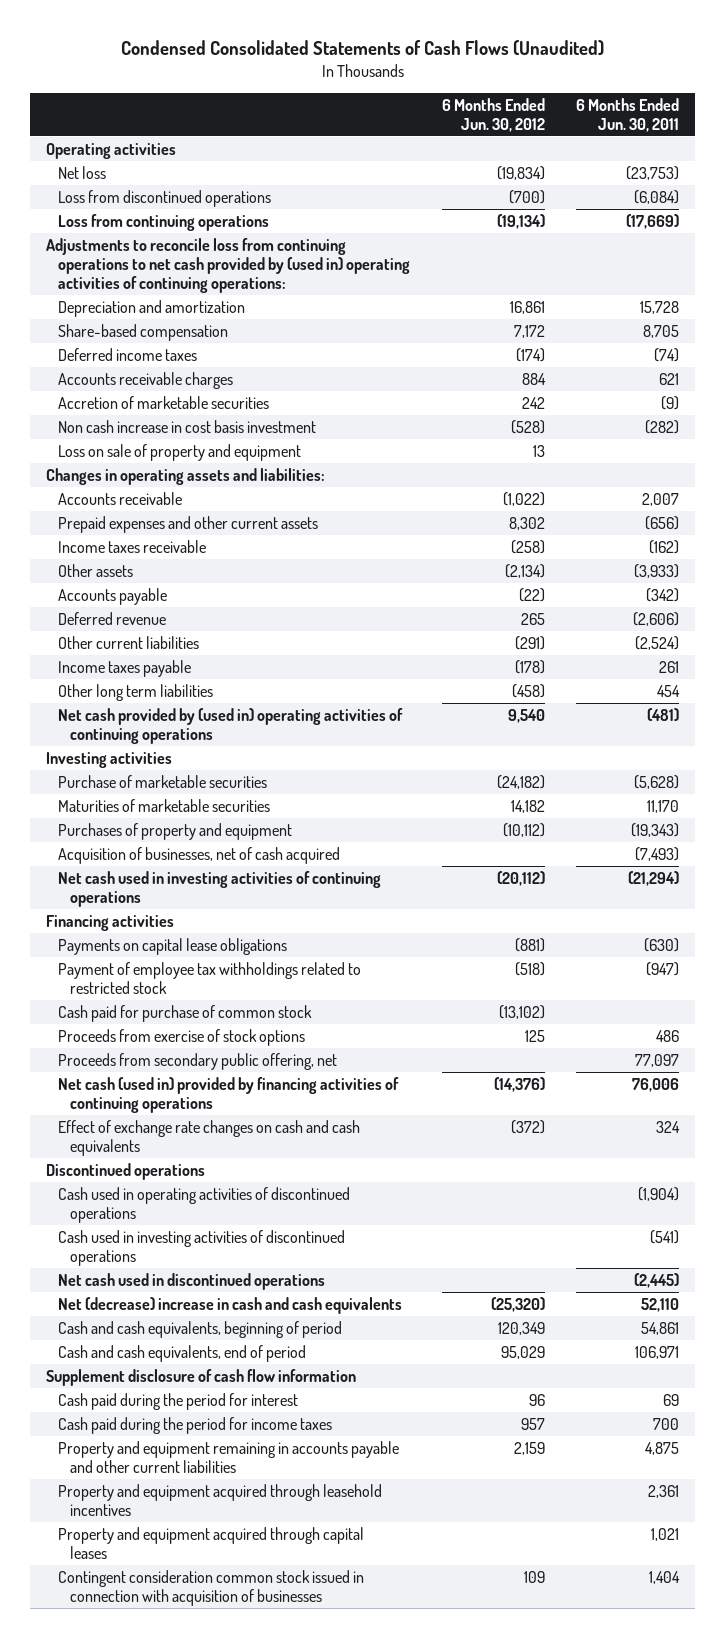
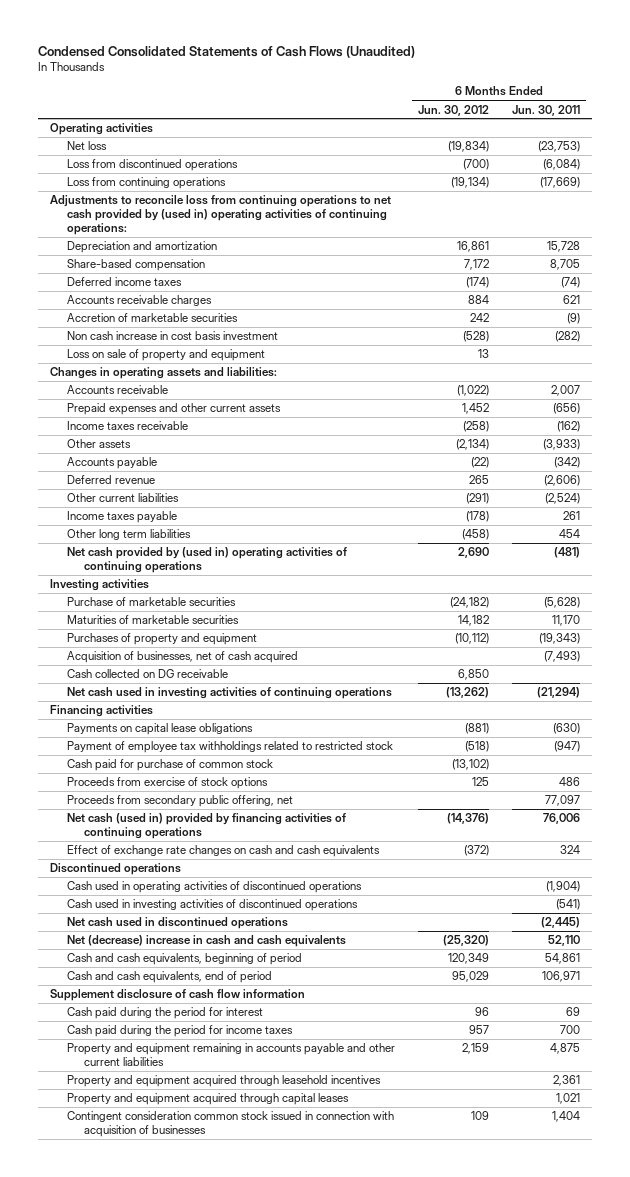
- Prepaid expenses and other current assets | 8,302 | (656)
+ Prepaid expenses and other current assets | 1,452 | (656)
- Net cash provided by (used in) operating activities of continuing operations | 9,540 | (481)
+ Net cash provided by (used in) operating activities of continuing operations | 2,690 | (481)
- Net cash used in investing activities of continuing operations | (20,112) | (21,294)
+ Cash collected on DG receivable | 6,850 |
+ Net cash used in investing activities of continuing operations | (13,262) | (21,294)

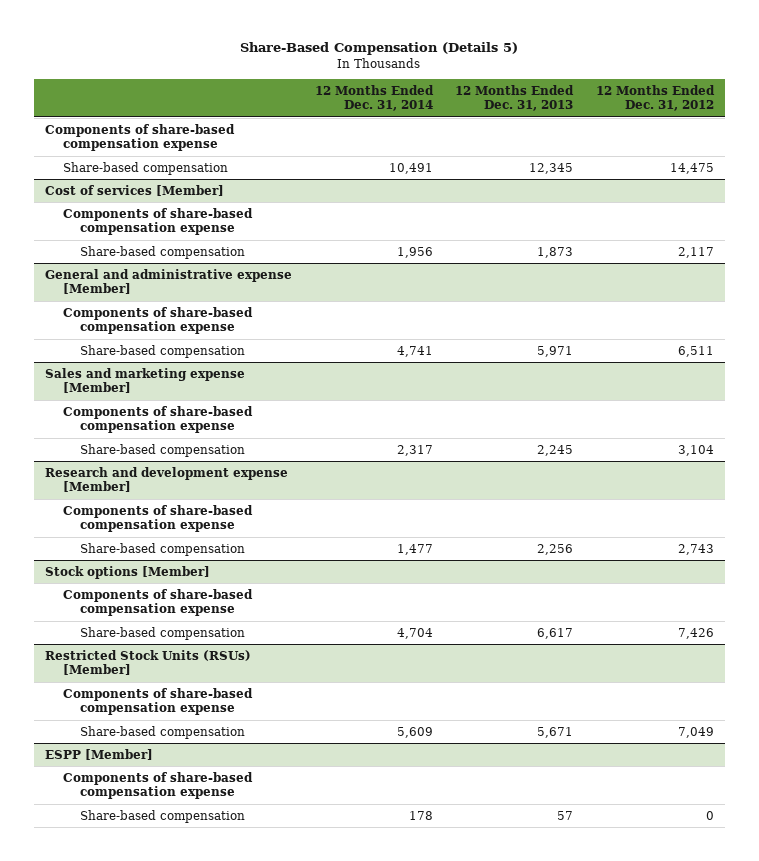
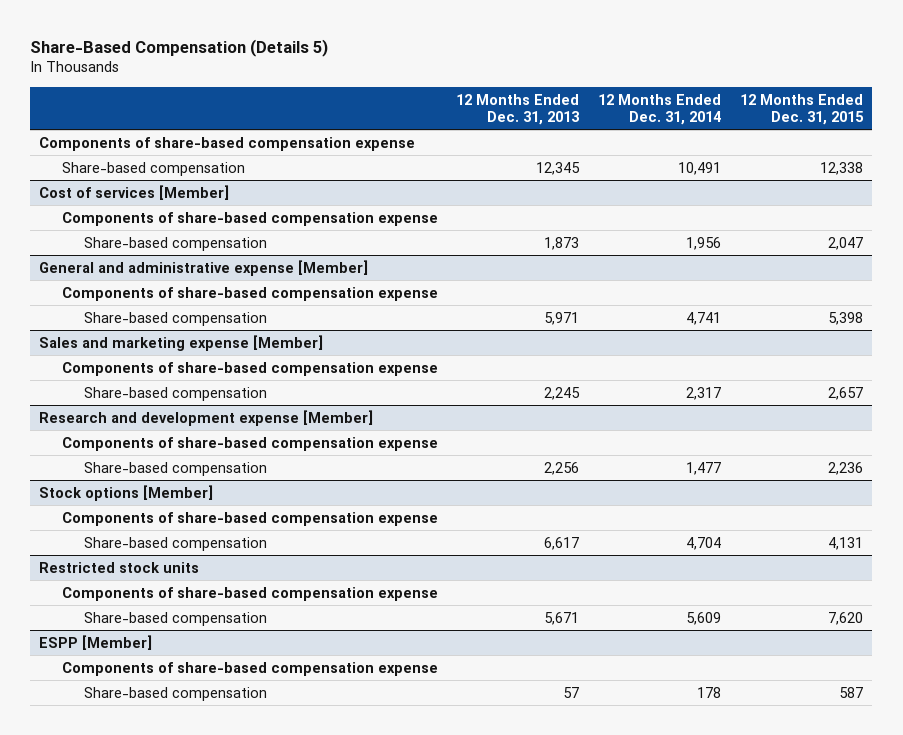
- | 12 Months Ended Dec. 31, 2014 | 12 Months Ended Dec. 31, 2013 | 12 Months Ended Dec. 31, 2012
+ | 12 Months Ended Dec. 31, 2013 | 12 Months Ended Dec. 31, 2014 | 12 Months Ended Dec. 31, 2015
- Restricted Stock Units (RSUs) [Member]
+ Restricted stock units

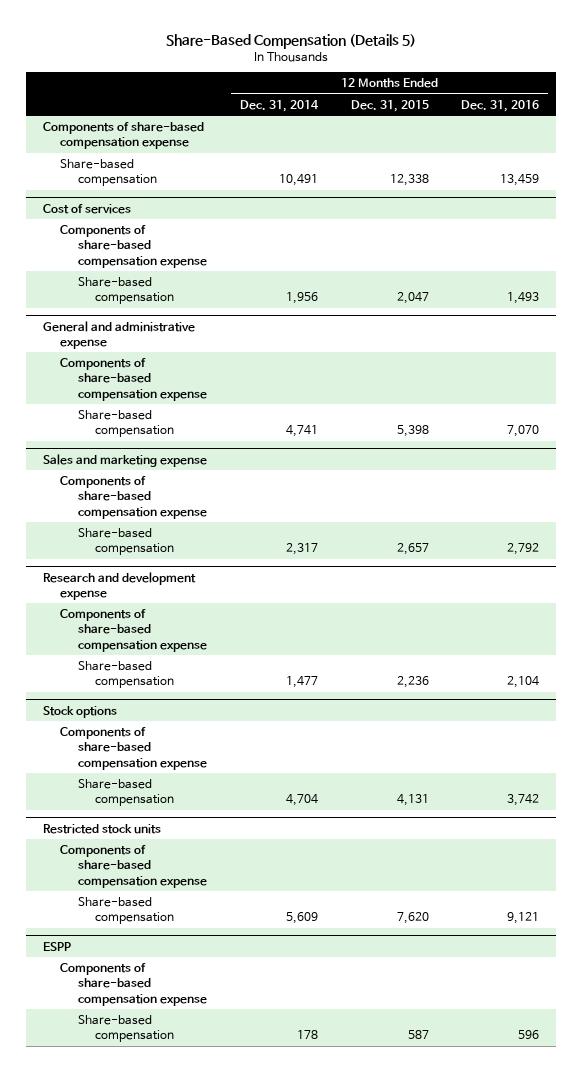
- | 12 Months Ended Dec. 31, 2013 | 12 Months Ended Dec. 31, 2014 | 12 Months Ended Dec. 31, 2015
+ | 12 Months Ended Dec. 31, 2014 | 12 Months Ended Dec. 31, 2015 | 12 Months Ended Dec. 31, 2016
- Cost of services [Member]
+ Cost of services
- General and administrative expense [Member]
+ General and administrative expense
- Sales and marketing expense [Member]
+ Sales and marketing expense
- Research and development expense [Member]
+ Research and development expense
- Stock options [Member]
+ Stock options
- ESPP [Member]
+ ESPP

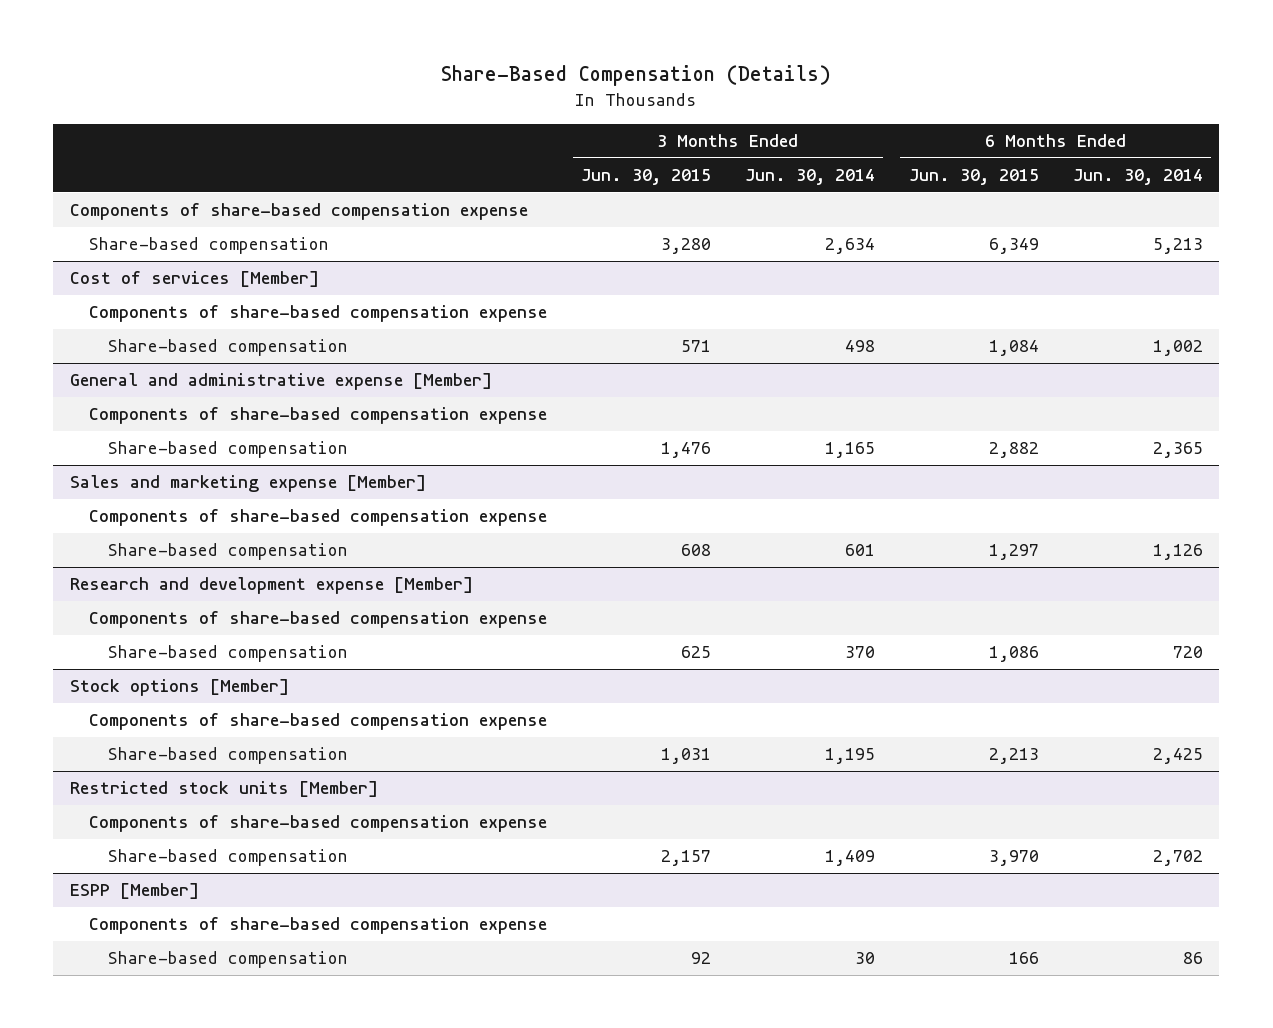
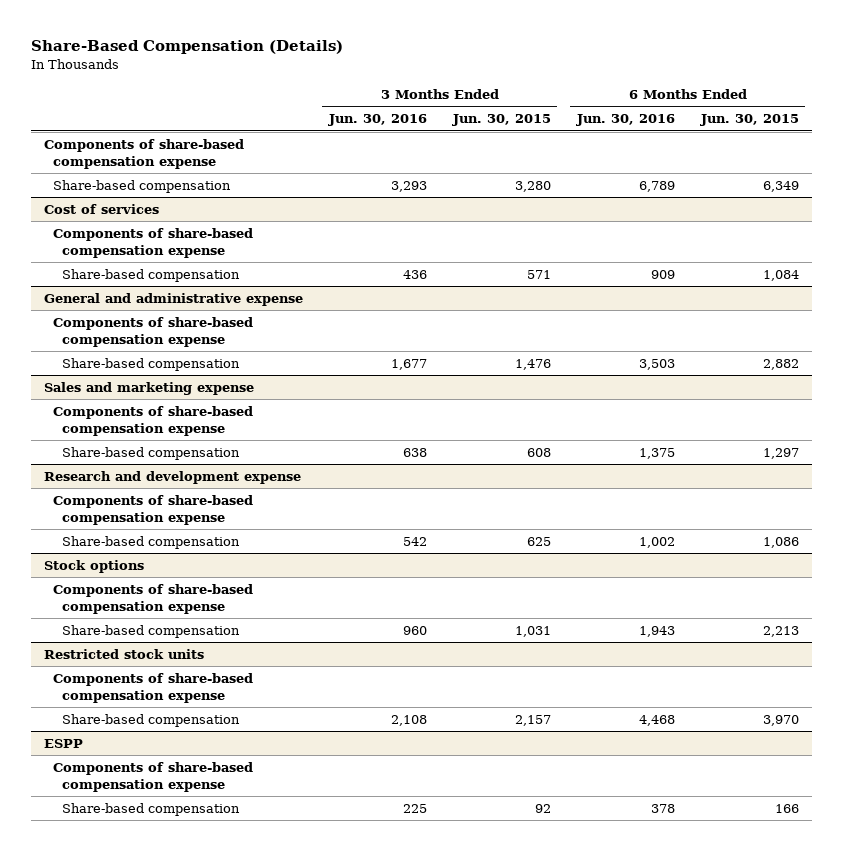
- | 3 Months Ended Jun. 30, 2015 | 3 Months Ended Jun. 30, 2014 | 6 Months Ended Jun. 30, 2015 | 6 Months Ended Jun. 30, 2014
+ | 3 Months Ended Jun. 30, 2016 | 3 Months Ended Jun. 30, 2015 | 6 Months Ended Jun. 30, 2016 | 6 Months Ended Jun. 30, 2015
- Cost of services [Member]
+ Cost of services
- General and administrative expense [Member]
+ General and administrative expense
- Sales and marketing expense [Member]
+ Sales and marketing expense
- Research and development expense [Member]
+ Research and development expense
- Stock options [Member]
+ Stock options
- Restricted stock units [Member]
+ Restricted stock units
- ESPP [Member]
+ ESPP

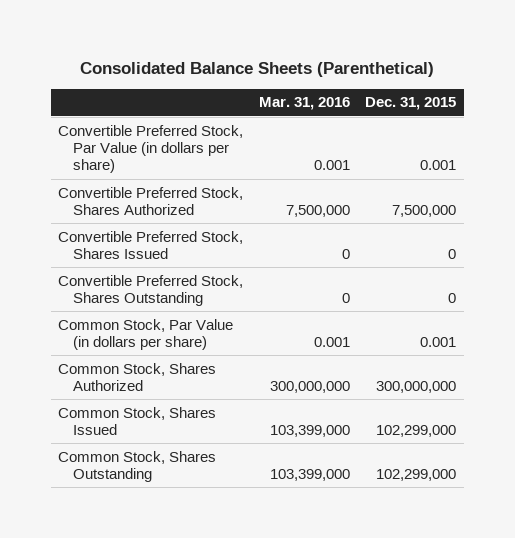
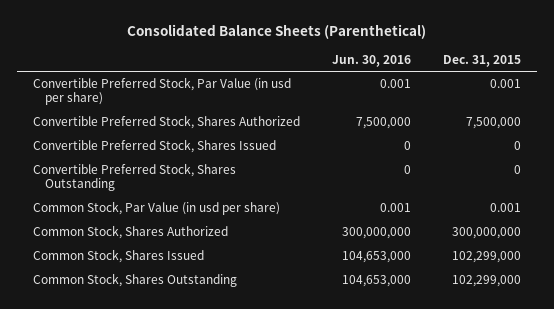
- | Mar. 31, 2016 | Dec. 31, 2015
+ | Jun. 30, 2016 | Dec. 31, 2015
- Convertible Preferred Stock, Par Value (in dollars per share) | 0.001 | 0.001
+ Convertible Preferred Stock, Par Value (in usd per share) | 0.001 | 0.001
- Common Stock, Par Value (in dollars per share) | 0.001 | 0.001
+ Common Stock, Par Value (in usd per share) | 0.001 | 0.001

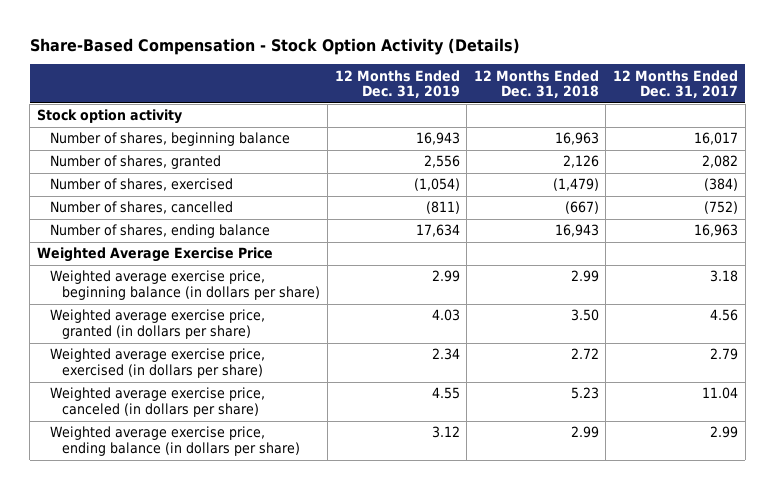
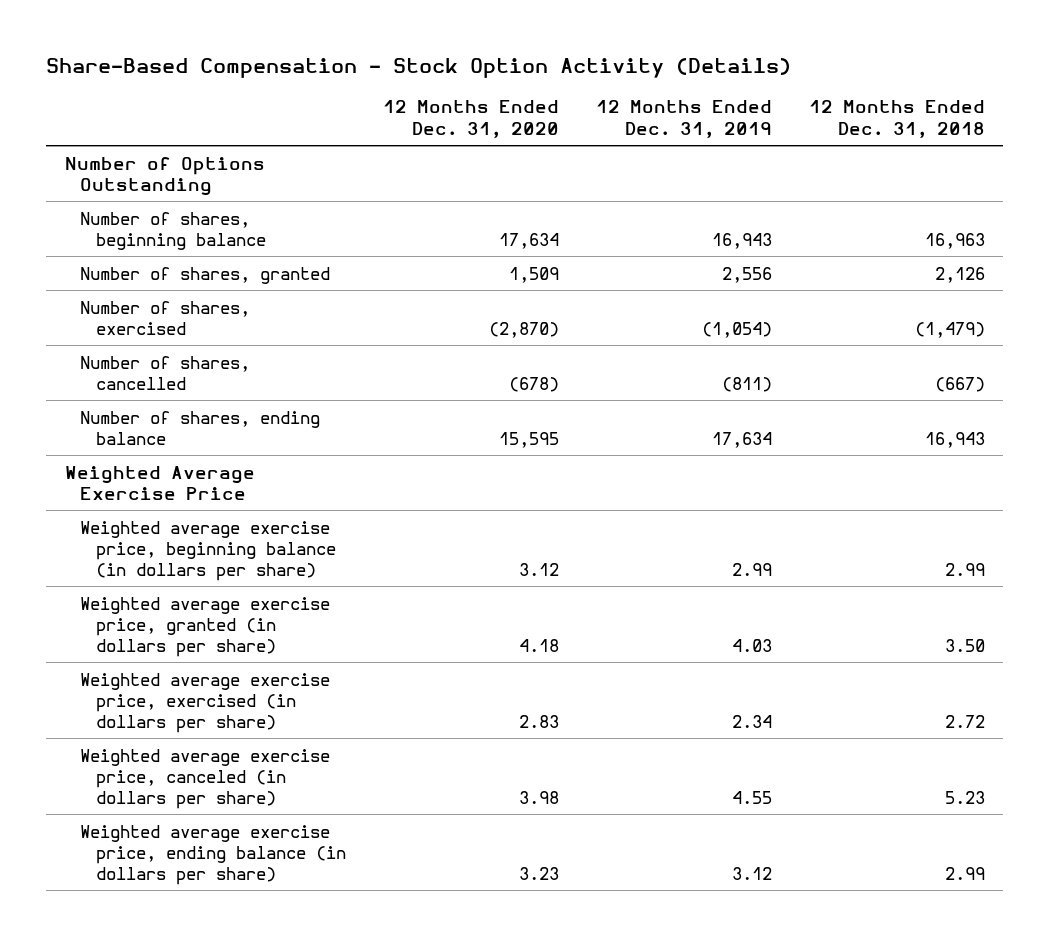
- | 12 Months Ended Dec. 31, 2019 | 12 Months Ended Dec. 31, 2018 | 12 Months Ended Dec. 31, 2017
+ | 12 Months Ended Dec. 31, 2020 | 12 Months Ended Dec. 31, 2019 | 12 Months Ended Dec. 31, 2018
- Stock option activity
+ Number of Options Outstanding

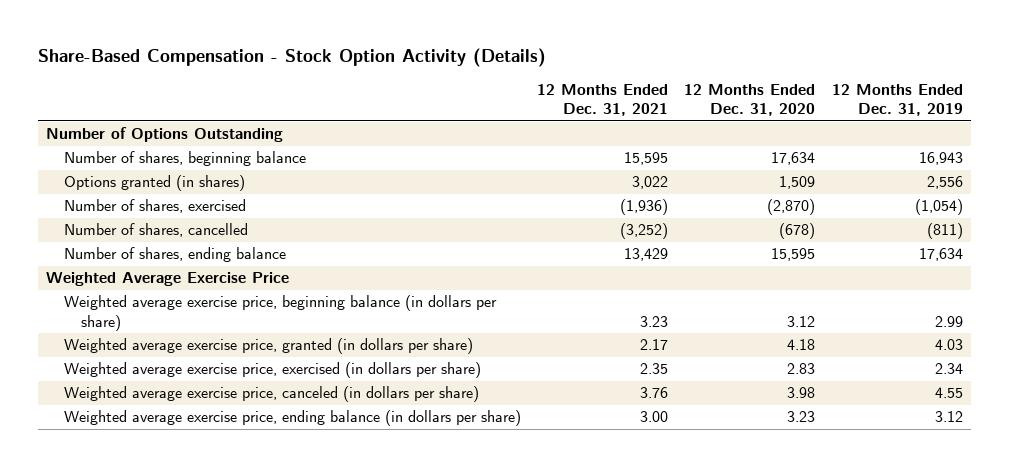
- | 12 Months Ended Dec. 31, 2020 | 12 Months Ended Dec. 31, 2019 | 12 Months Ended Dec. 31, 2018
+ | 12 Months Ended Dec. 31, 2021 | 12 Months Ended Dec. 31, 2020 | 12 Months Ended Dec. 31, 2019
- Number of shares, granted | 1,509 | 2,556 | 2,126
+ Options granted (in shares) | 3,022 | 1,509 | 2,556

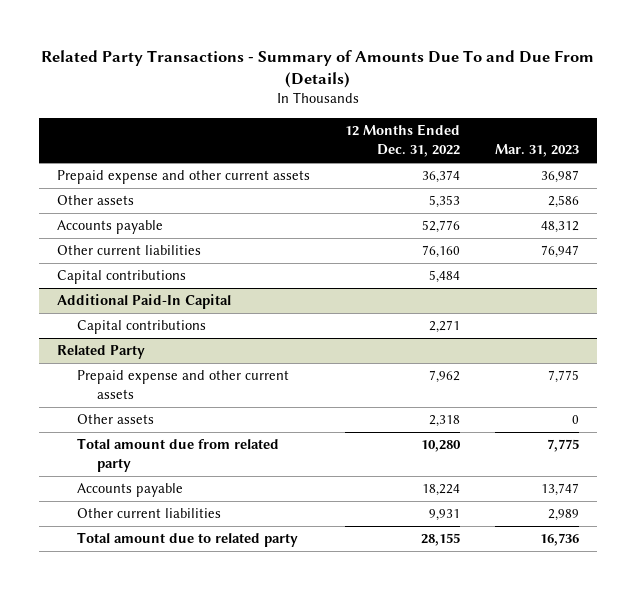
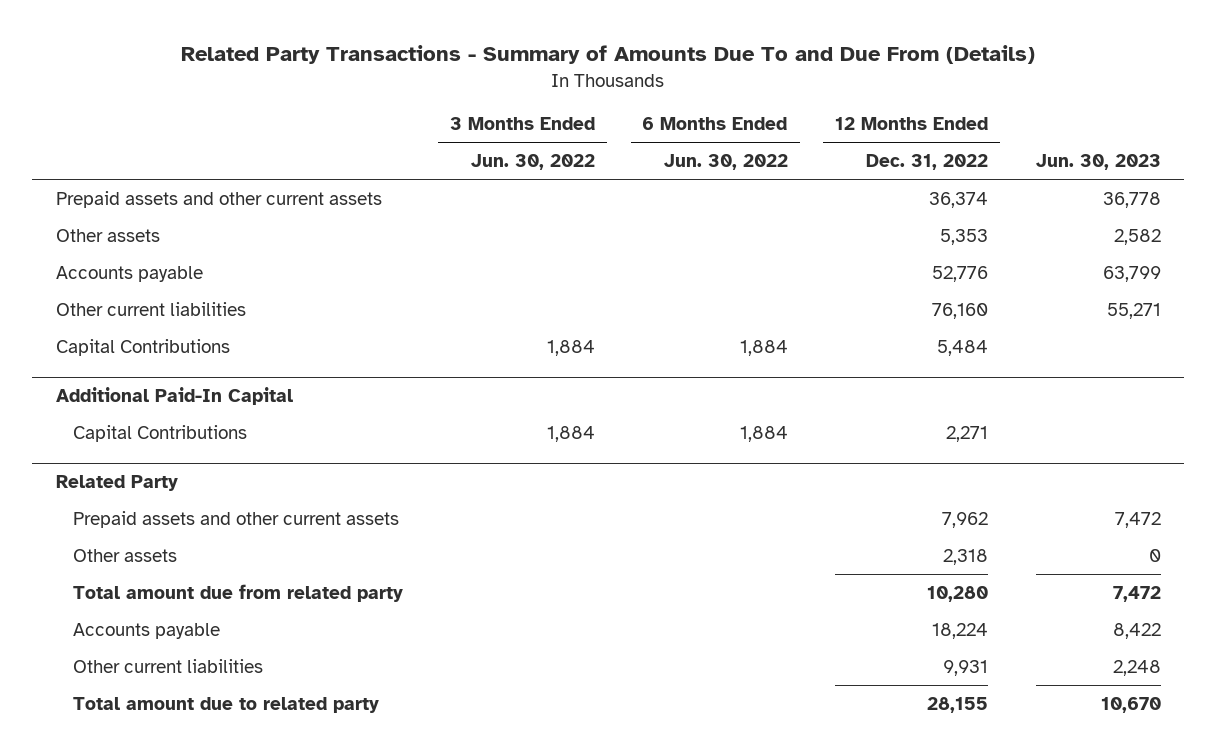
- | 12 Months Ended Dec. 31, 2022 | Mar. 31, 2023
+ | 3 Months Ended Jun. 30, 2022 | 6 Months Ended Jun. 30, 2022 | 12 Months Ended Dec. 31, 2022 | Jun. 30, 2023
- Prepaid expense and other current assets | 36,374 | 36,987
+ Prepaid assets and other current assets | | | 36,374 | 36,778
- Capital contributions | 5,484 |
+ Capital Contributions | 1,884 | 1,884 | 5,484 |
@ Additional Paid-In Capital
- Capital contributions | 2,271 |
+ Capital Contributions | 1,884 | 1,884 | 2,271 |
@ Related Party
- Prepaid expense and other current assets | 7,962 | 7,775
+ Prepaid assets and other current assets | | | 7,962 | 7,472

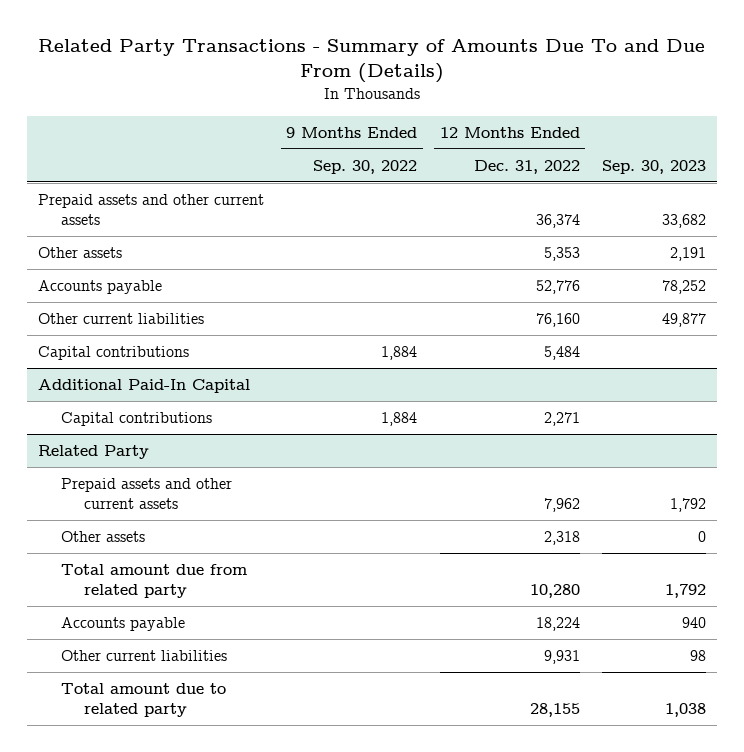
- | 3 Months Ended Jun. 30, 2022 | 6 Months Ended Jun. 30, 2022 | 12 Months Ended Dec. 31, 2022 | Jun. 30, 2023
+ | 9 Months Ended Sep. 30, 2022 | 12 Months Ended Dec. 31, 2022 | Sep. 30, 2023
- Capital Contributions | 1,884 | 1,884 | 5,484 |
+ Capital contributions | 1,884 | 5,484 |
@ Additional Paid-In Capital
- Capital Contributions | 1,884 | 1,884 | 2,271 |
+ Capital contributions | 1,884 | 2,271 |

